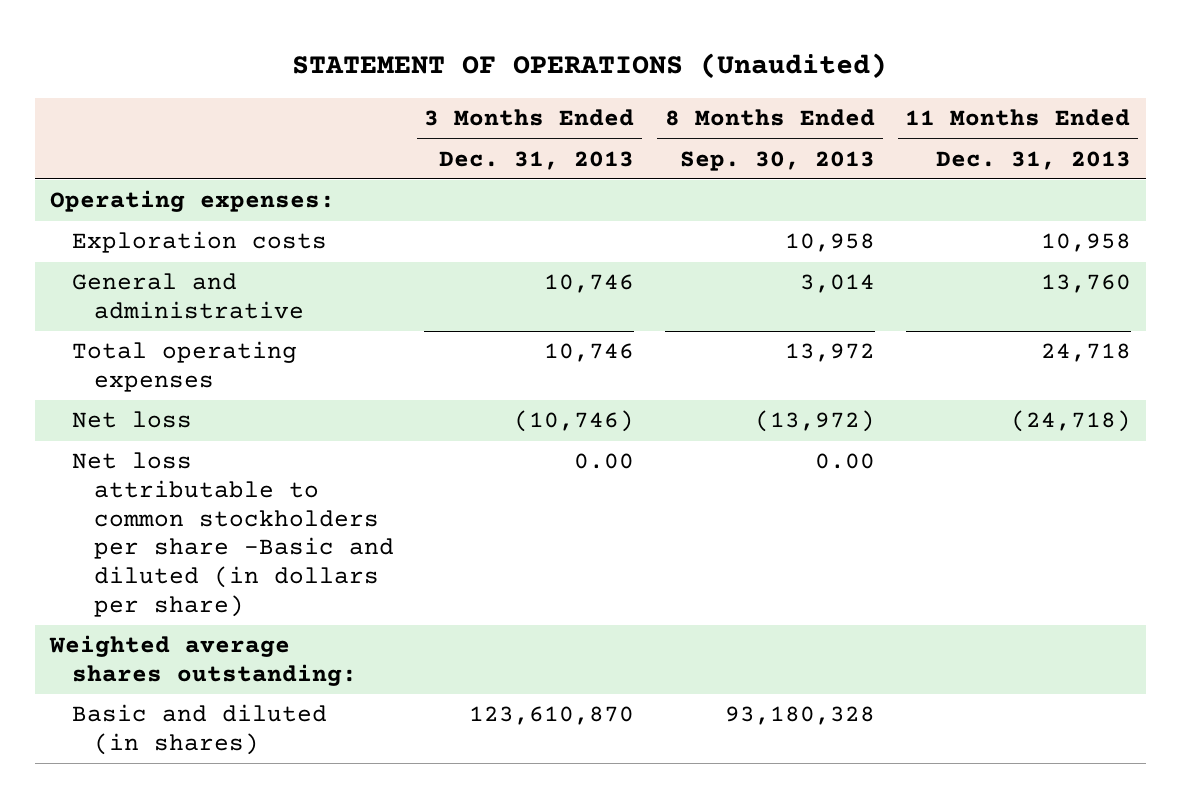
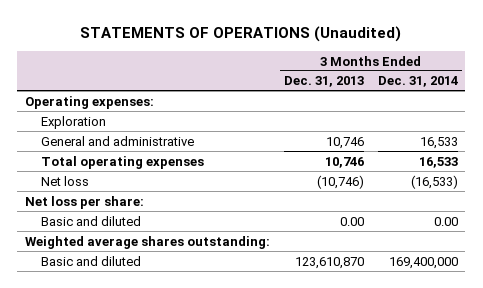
- STATEMENT OF OPERATIONS (Unaudited)
+ STATEMENTS OF OPERATIONS (Unaudited)
- | 3 Months Ended Dec. 31, 2013 | 8 Months Ended Sep. 30, 2013 | 11 Months Ended Dec. 31, 2013
+ | 3 Months Ended Dec. 31, 2013 | 3 Months Ended Dec. 31, 2014
- Exploration costs | | 10,958 | 10,958
+ Exploration
- Net loss attributable to common stockholders per share -Basic and diluted (in dollars per share) | 0.00 | 0.00 |
+ Net loss per share:
+ Basic and diluted | 0.00 | 0.00
- Basic and diluted (in shares) | 123,610,870 | 93,180,328 |
+ Basic and diluted | 123,610,870 | 169,400,000

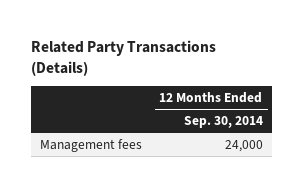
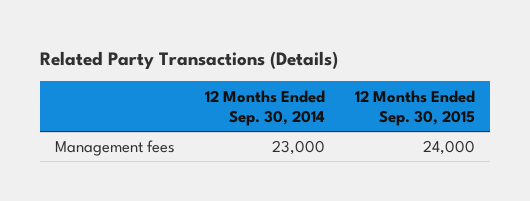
- | 12 Months Ended Sep. 30, 2014
+ | 12 Months Ended Sep. 30, 2014 | 12 Months Ended Sep. 30, 2015
- Management fees | 24,000
+ Management fees | 23,000 | 24,000

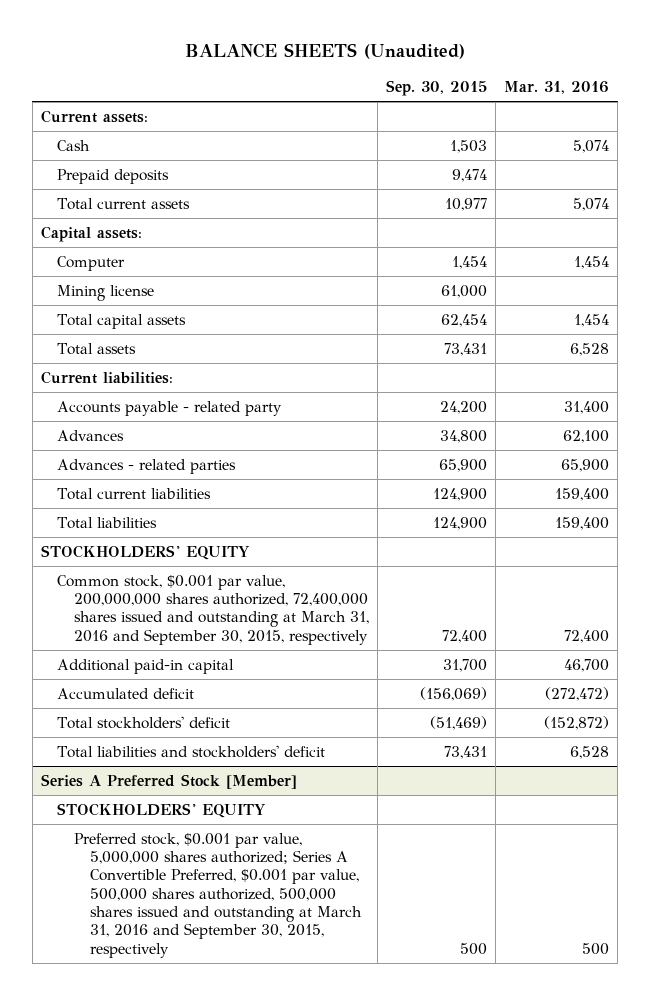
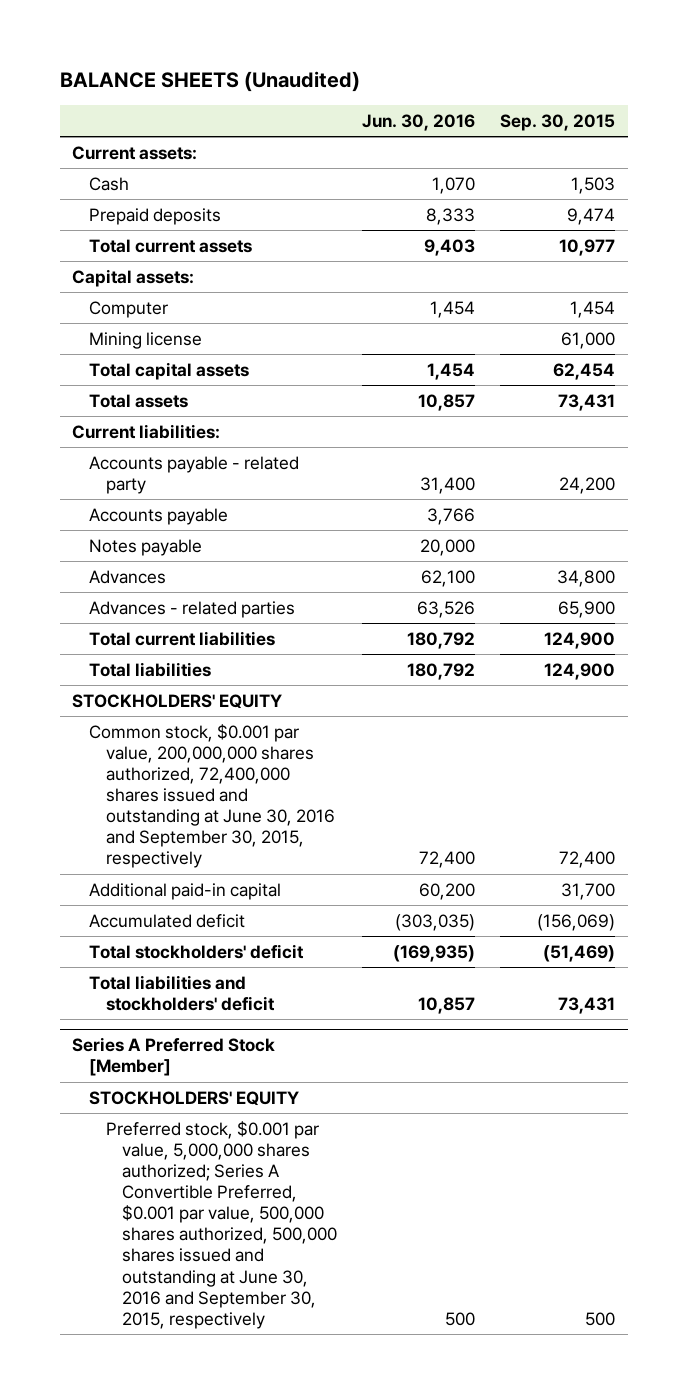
- | Sep. 30, 2015 | Mar. 31, 2016
+ | Jun. 30, 2016 | Sep. 30, 2015
+ Accounts payable | 3,766 |
+ Notes payable | 20,000 |
- Common stock, $0.001 par value, 200,000,000 shares authorized, 72,400,000 shares issued and outstanding at March 31, 2016 and September 30, 2015, respectively | 72,400 | 72,400
+ Common stock, $0.001 par value, 200,000,000 shares authorized, 72,400,000 shares issued and outstanding at June 30, 2016 and September 30, 2015, respectively | 72,400 | 72,400
@ Series A Preferred Stock [Member]
- Preferred stock, $0.001 par value, 5,000,000 shares authorized; Series A Convertible Preferred, $0.001 par value, 500,000 shares authorized, 500,000 shares issued and outstanding at March 31, 2016 and September 30, 2015, respectively | 500 | 500
+ Preferred stock, $0.001 par value, 5,000,000 shares authorized; Series A Convertible Preferred, $0.001 par value, 500,000 shares authorized, 500,000 shares issued and outstanding at June 30, 2016 and September 30, 2015, respectively | 500 | 500

